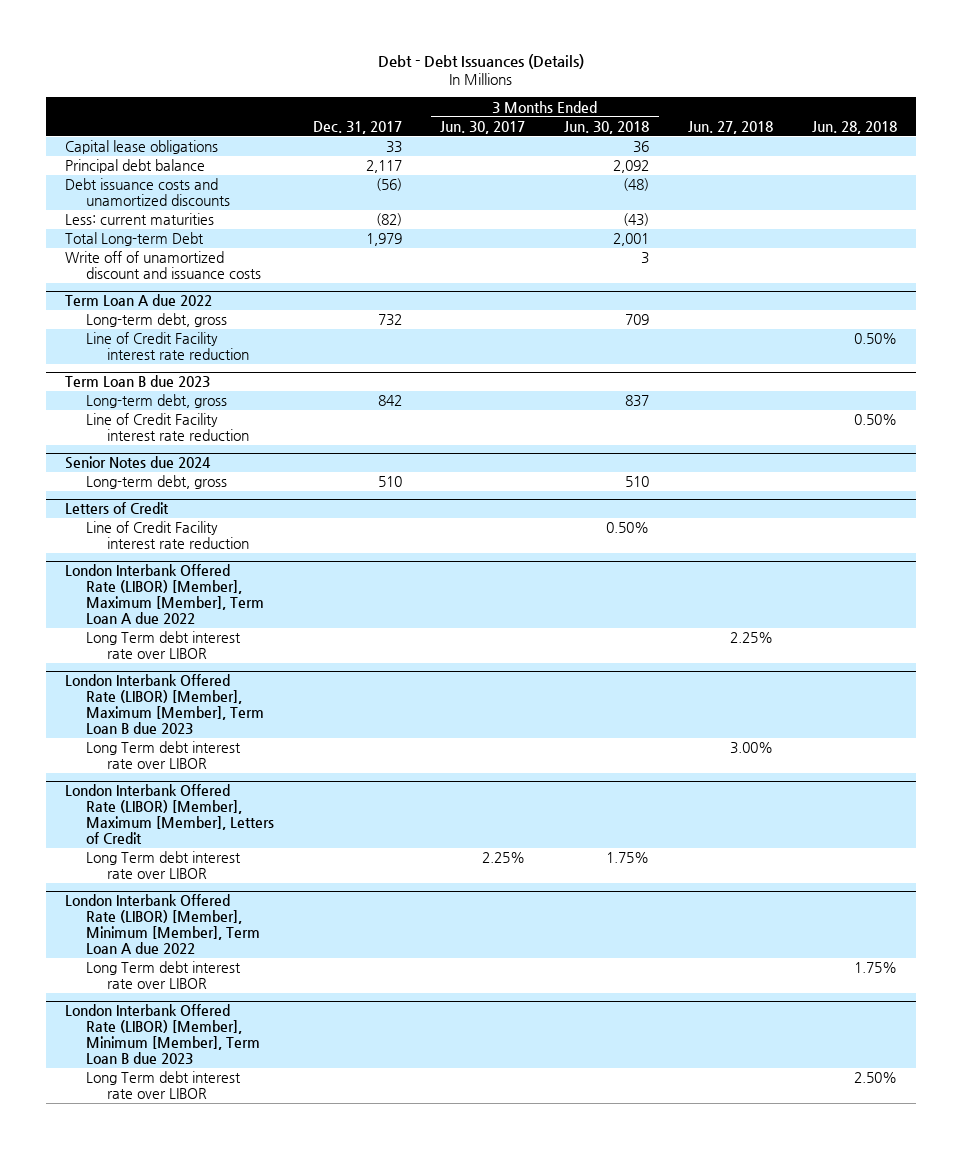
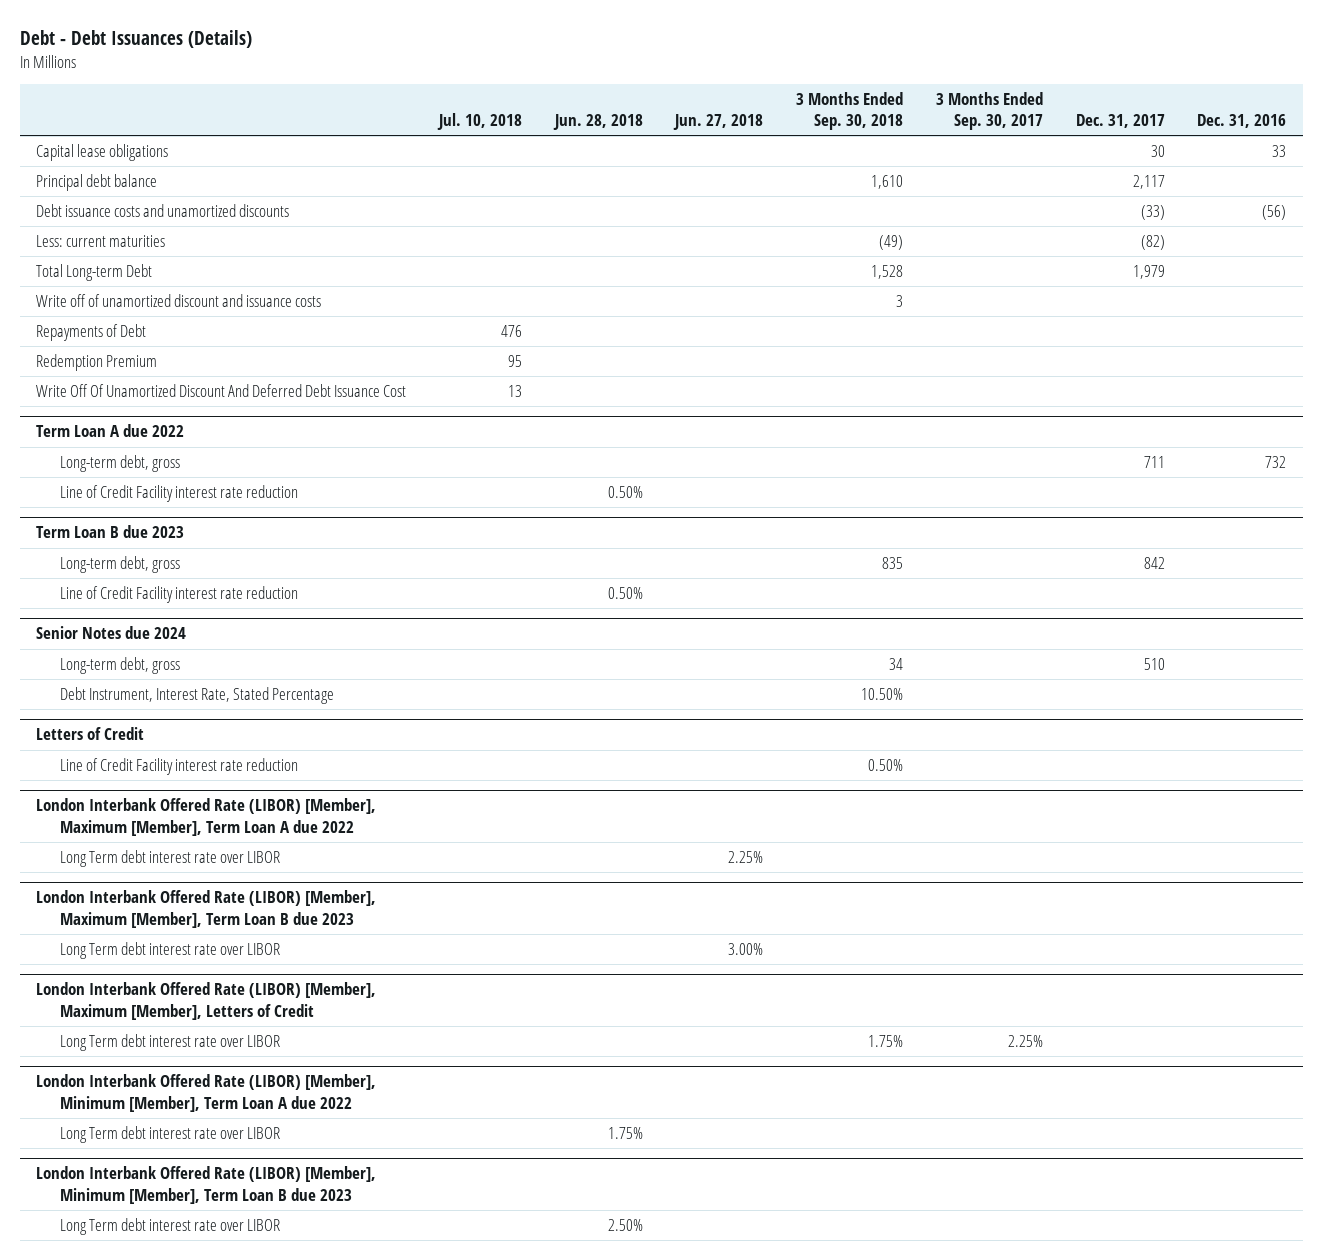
- | Dec. 31, 2017 | 3 Months Ended Jun. 30, 2017 | 3 Months Ended Jun. 30, 2018 | Jun. 27, 2018 | Jun. 28, 2018
+ | Jul. 10, 2018 | Jun. 28, 2018 | Jun. 27, 2018 | 3 Months Ended Sep. 30, 2018 | 3 Months Ended Sep. 30, 2017 | Dec. 31, 2017 | Dec. 31, 2016
- Capital lease obligations | 33 | | 36 | |
+ Capital lease obligations | | | | | | 30 | 33
- Debt issuance costs and unamortized discounts | (56) | | (48) | |
+ Debt issuance costs and unamortized discounts | | | | | | (33) | (56)
+ Repayments of Debt | 476 | | | | | |
+ Redemption Premium | 95 | | | | | |
+ Write Off Of Unamortized Discount And Deferred Debt Issuance Cost | 13 | | | | | |
@ Term Loan A due 2022
- Long-term debt, gross | 732 | | 709 | |
+ Long-term debt, gross | | | | | | 711 | 732
@ Senior Notes due 2024
+ Debt Instrument, Interest Rate, Stated Percentage | | | | 10.50% | | |

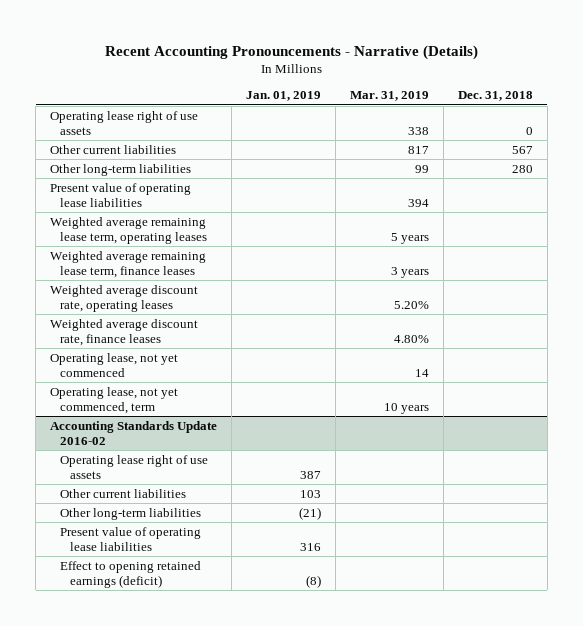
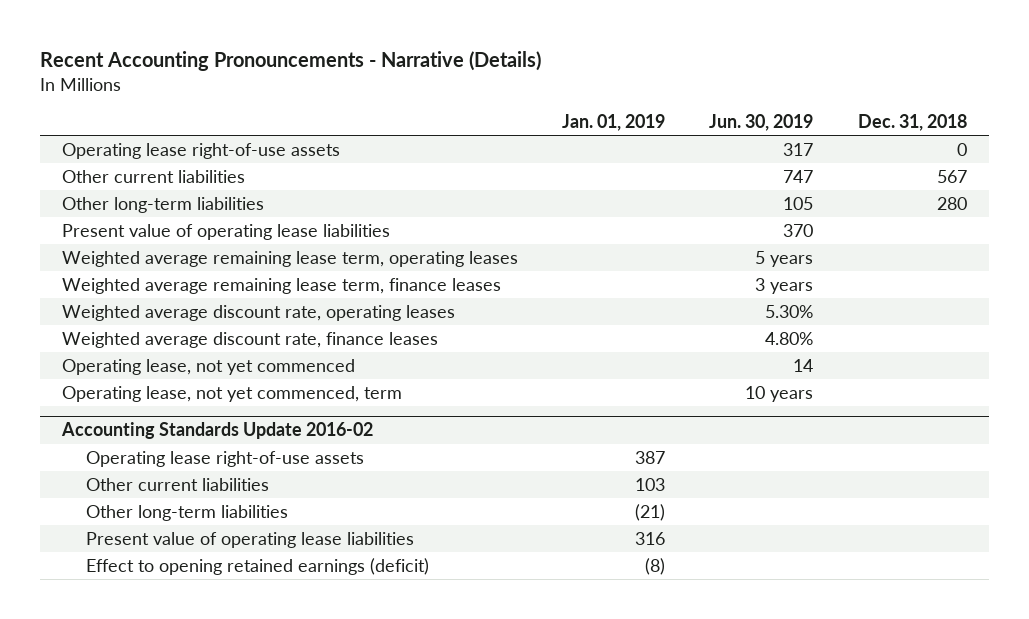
- | Jan. 01, 2019 | Mar. 31, 2019 | Dec. 31, 2018
+ | Jan. 01, 2019 | Jun. 30, 2019 | Dec. 31, 2018
- Operating lease right of use assets | | 338 | 0
+ Operating lease right-of-use assets | | 317 | 0
@ Accounting Standards Update 2016-02
- Operating lease right of use assets | 387 | |
+ Operating lease right-of-use assets | 387 | |

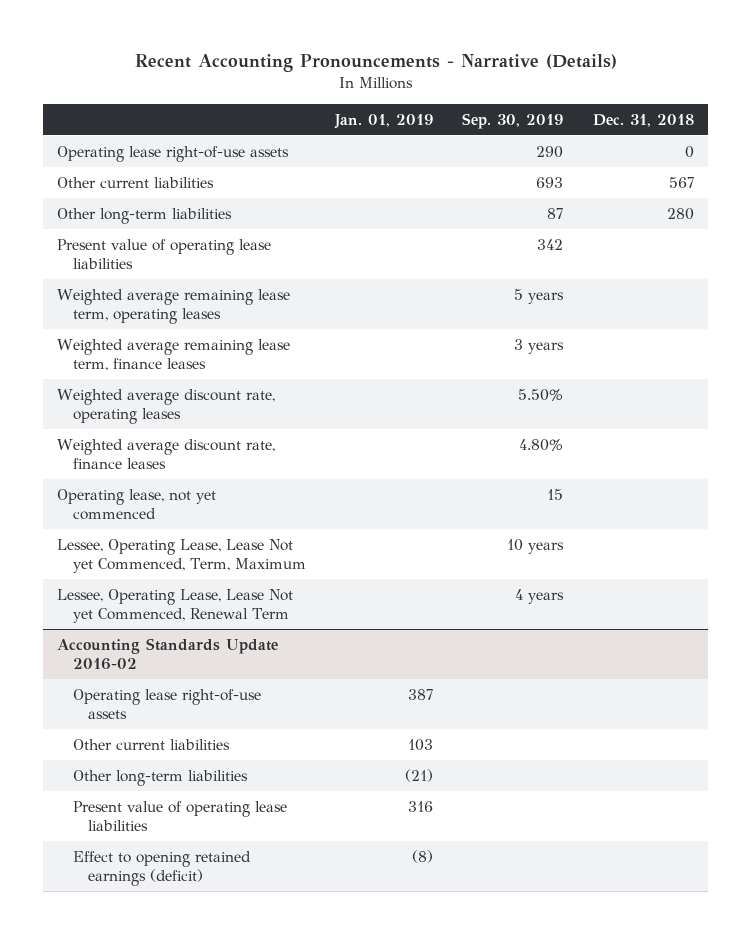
- | Jan. 01, 2019 | Jun. 30, 2019 | Dec. 31, 2018
+ | Jan. 01, 2019 | Sep. 30, 2019 | Dec. 31, 2018
- Operating lease, not yet commenced, term | | 10 years |
+ Lessee, Operating Lease, Lease Not yet Commenced, Term, Maximum | | 10 years |
+ Lessee, Operating Lease, Lease Not yet Commenced, Renewal Term | | 4 years |

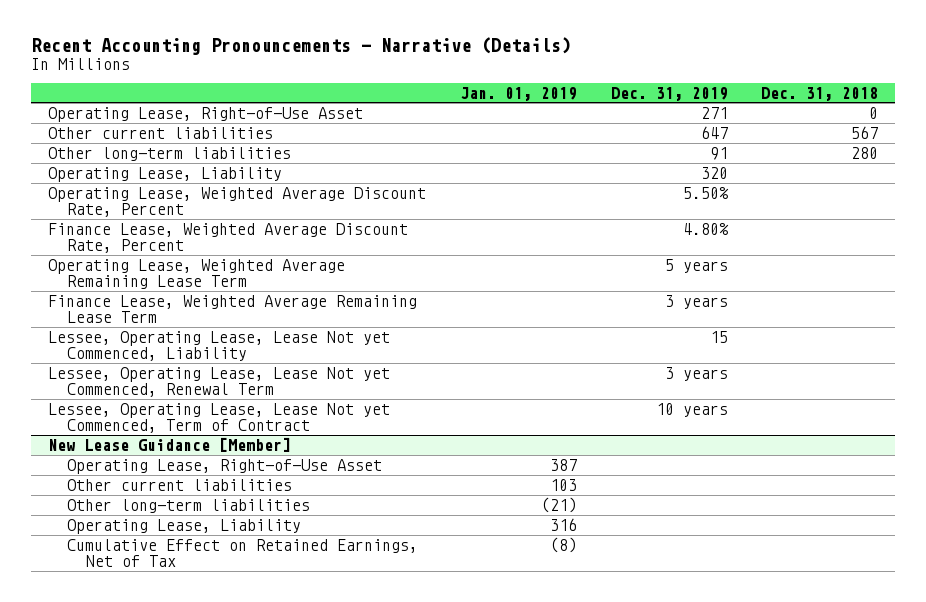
- | Jan. 01, 2019 | Sep. 30, 2019 | Dec. 31, 2018
+ | Jan. 01, 2019 | Dec. 31, 2019 | Dec. 31, 2018
- Operating lease right-of-use assets | | 290 | 0
+ Operating Lease, Right-of-Use Asset | | 271 | 0
- Present value of operating lease liabilities | | 342 |
- Weighted average remaining lease term, operating leases | | 5 years |
- Weighted average remaining lease term, finance leases | | 3 years |
- Weighted average discount rate, operating leases | | 5.50% |
- Weighted average discount rate, finance leases | | 4.80% |
- Operating lease, not yet commenced | | 15 |
- Lessee, Operating Lease, Lease Not yet Commenced, Term, Maximum | | 10 years |
+ Operating Lease, Liability | | 320 |
+ Operating Lease, Weighted Average Discount Rate, Percent | | 5.50% |
+ Finance Lease, Weighted Average Discount Rate, Percent | | 4.80% |
+ Operating Lease, Weighted Average Remaining Lease Term | | 5 years |
+ Finance Lease, Weighted Average Remaining Lease Term | | 3 years |
+ Lessee, Operating Lease, Lease Not yet Commenced, Liability | | 15 |
- Accounting Standards Update 2016-02
- Operating lease right-of-use assets | 387 | |
+ Lessee, Operating Lease, Lease Not yet Commenced, Term of Contract | | 10 years |
+ New Lease Guidance [Member]
+ Operating Lease, Right-of-Use Asset | 387 | |
- Present value of operating lease liabilities | 316 | |
- Effect to opening retained earnings (deficit) | (8) | |
+ Operating Lease, Liability | 316 | |
+ Cumulative Effect on Retained Earnings, Net of Tax | (8) | |

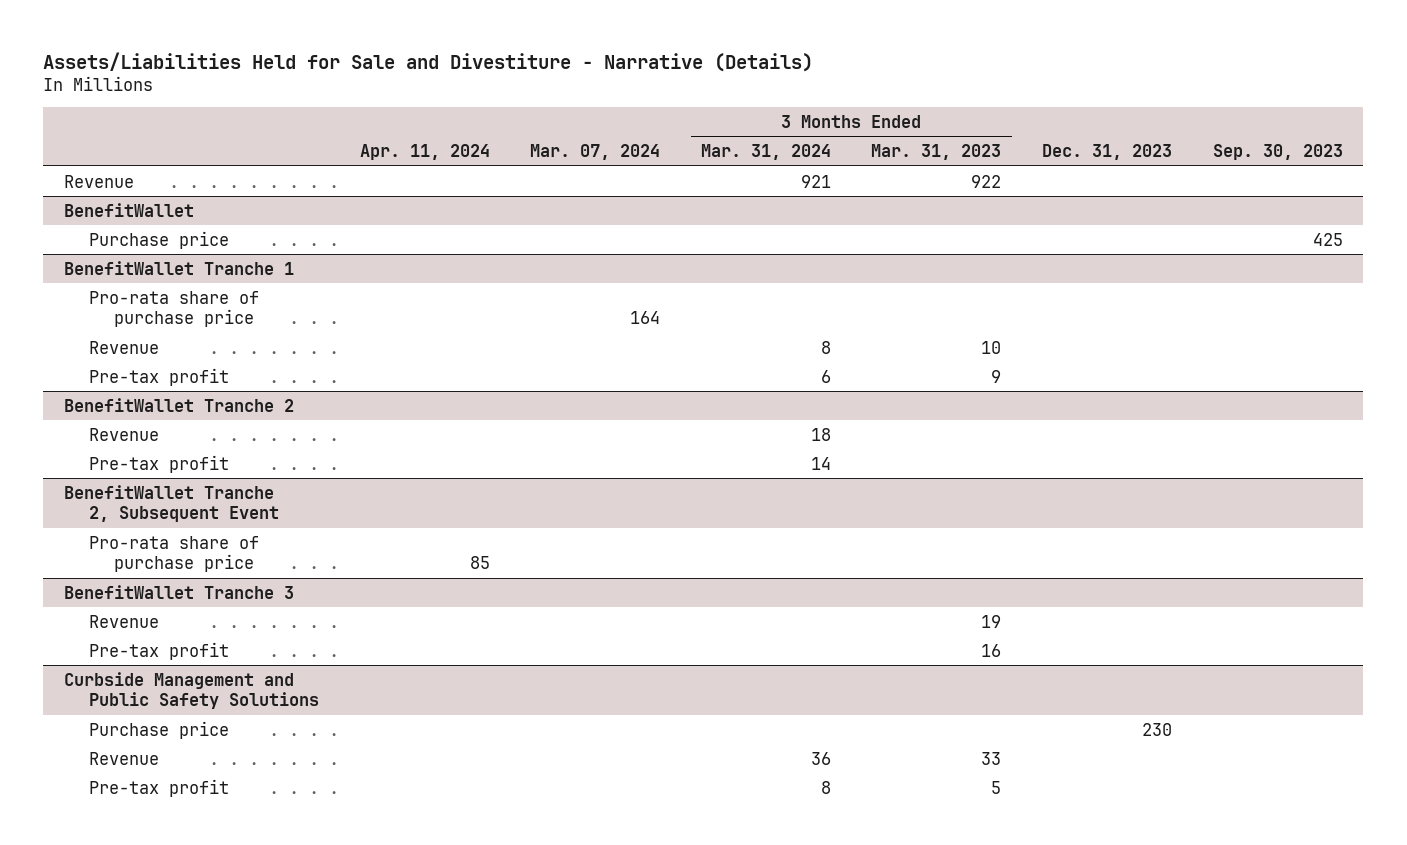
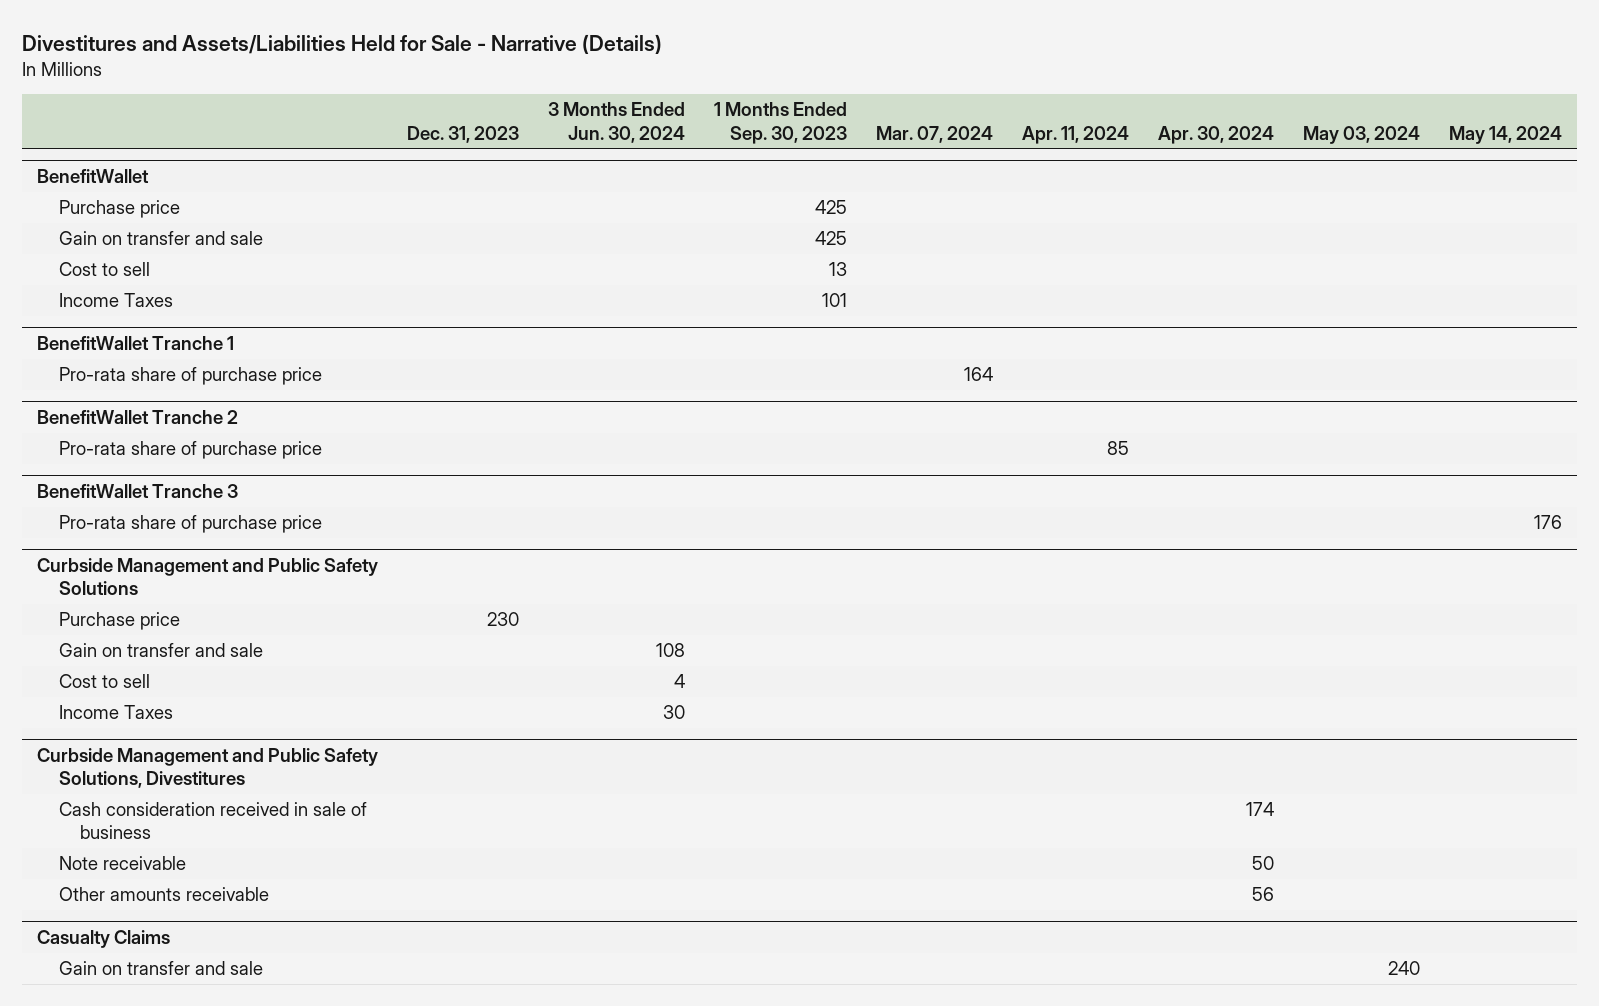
- Assets/Liabilities Held for Sale and Divestiture - Narrative (Details)
+ Divestitures and Assets/Liabilities Held for Sale - Narrative (Details)
- | Apr. 11, 2024 | Mar. 07, 2024 | 3 Months Ended Mar. 31, 2024 | 3 Months Ended Mar. 31, 2023 | Dec. 31, 2023 | Sep. 30, 2023
+ | Dec. 31, 2023 | 3 Months Ended Jun. 30, 2024 | 1 Months Ended Sep. 30, 2023 | Mar. 07, 2024 | Apr. 11, 2024 | Apr. 30, 2024 | May 03, 2024 | May 14, 2024
- Revenue | | | 921 | 922 | |
@ BenefitWallet
+ Gain on transfer and sale | | | 425 | | | | |
+ Cost to sell | | | 13 | | | | |
+ Income Taxes | | | 101 | | | | |
@ BenefitWallet Tranche 1
- Revenue | | | 8 | 10 | |
- Pre-tax profit | | | 6 | 9 | |
@ BenefitWallet Tranche 2
- Revenue | | | 18 | | |
- Pre-tax profit | | | 14 | | |
- BenefitWallet Tranche 2, Subsequent Event
- Pro-rata share of purchase price | 85 | | | | |
@ BenefitWallet Tranche 2
+ Pro-rata share of purchase price | | | | | 85 | | |
@ BenefitWallet Tranche 3
- Revenue | | | | 19 | |
- Pre-tax profit | | | | 16 | |
+ Pro-rata share of purchase price | | | | | | | | 176
@ Curbside Management and Public Safety Solutions
- Revenue | | | 36 | 33 | |
- Pre-tax profit | | | 8 | 5 | |
+ Gain on transfer and sale | | 108 | | | | | |
+ Cost to sell | | 4 | | | | | |
+ Income Taxes | | 30 | | | | | |
+ Curbside Management and Public Safety Solutions, Divestitures
+ Cash consideration received in sale of business | | | | | | 174 | |
+ Note receivable | | | | | | 50 | |
+ Other amounts receivable | | | | | | 56 | |
+ Casualty Claims
+ Gain on transfer and sale | | | | | | | 240 |

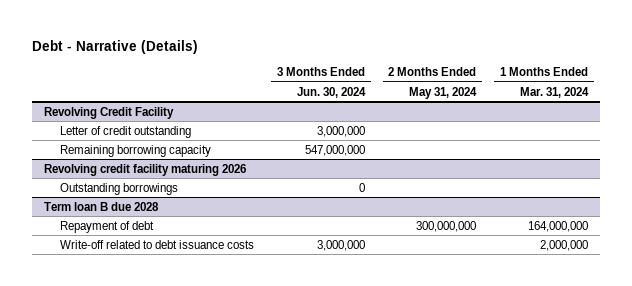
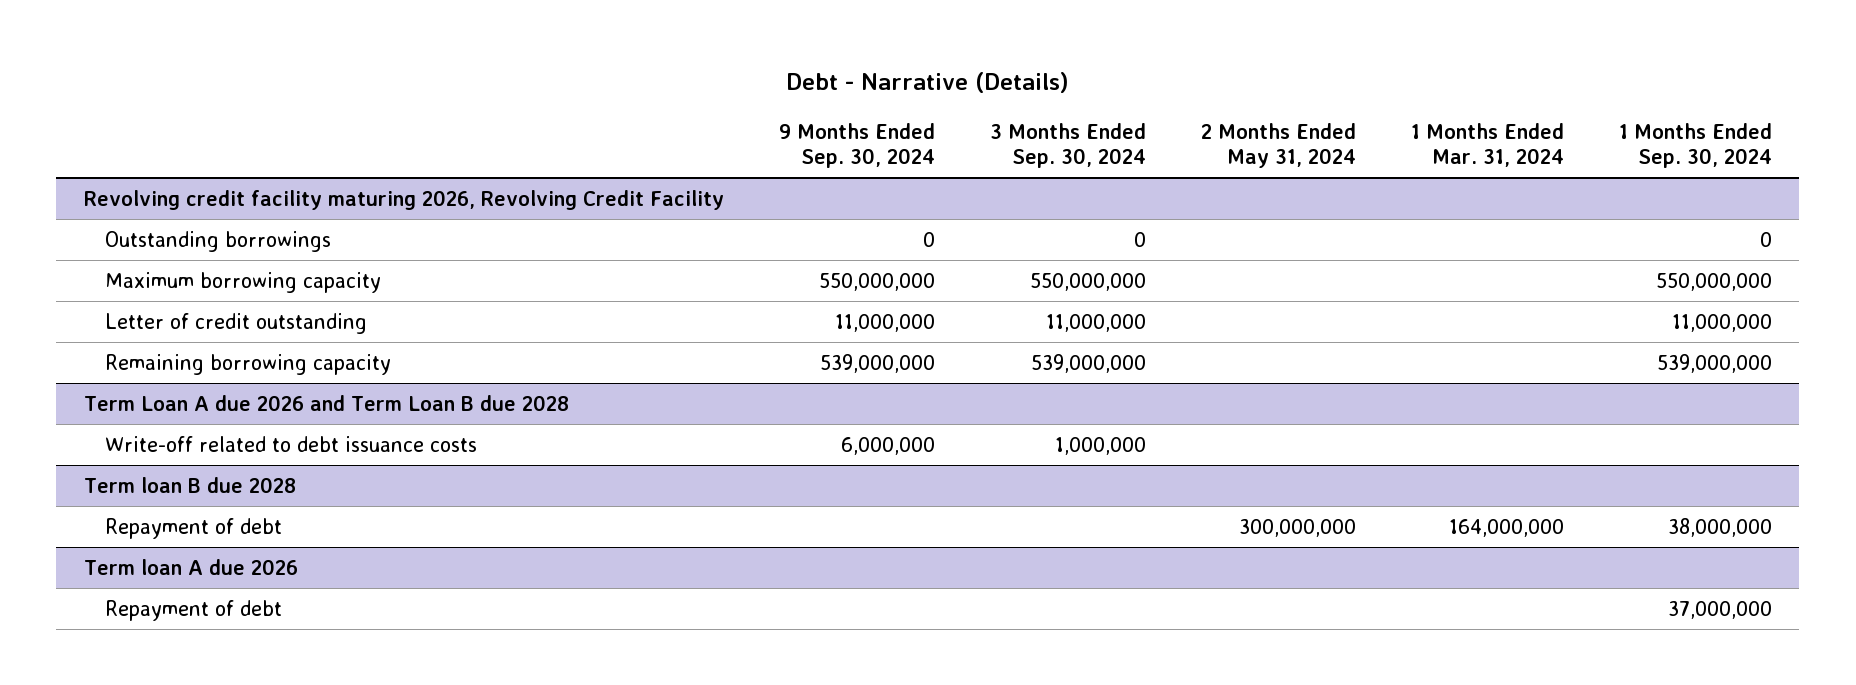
- | 3 Months Ended Jun. 30, 2024 | 2 Months Ended May 31, 2024 | 1 Months Ended Mar. 31, 2024
+ | 9 Months Ended Sep. 30, 2024 | 3 Months Ended Sep. 30, 2024 | 2 Months Ended May 31, 2024 | 1 Months Ended Mar. 31, 2024 | 1 Months Ended Sep. 30, 2024
- Revolving Credit Facility
- Letter of credit outstanding | 3,000,000 | |
- Remaining borrowing capacity | 547,000,000 | |
- Revolving credit facility maturing 2026
+ Revolving credit facility maturing 2026, Revolving Credit Facility
+ Maximum borrowing capacity | 550,000,000 | 550,000,000 | | | 550,000,000
+ Letter of credit outstanding | 11,000,000 | 11,000,000 | | | 11,000,000
+ Remaining borrowing capacity | 539,000,000 | 539,000,000 | | | 539,000,000
+ Term Loan A due 2026 and Term Loan B due 2028
+ Write-off related to debt issuance costs | 6,000,000 | 1,000,000 | | |
@ Term loan B due 2028
- Write-off related to debt issuance costs | 3,000,000 | | 2,000,000
+ Term loan A due 2026
+ Repayment of debt | | | | | 37,000,000

